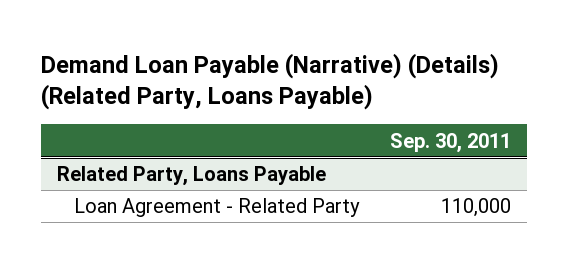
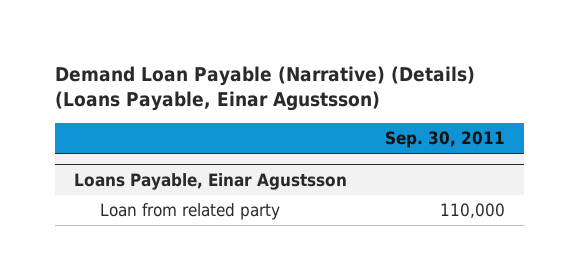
- Demand Loan Payable (Narrative) (Details) (Related Party, Loans Payable)
+ Demand Loan Payable (Narrative) (Details) (Loans Payable, Einar Agustsson)
- Related Party, Loans Payable
- Loan Agreement - Related Party | 110,000
+ Loans Payable, Einar Agustsson
+ Loan from related party | 110,000

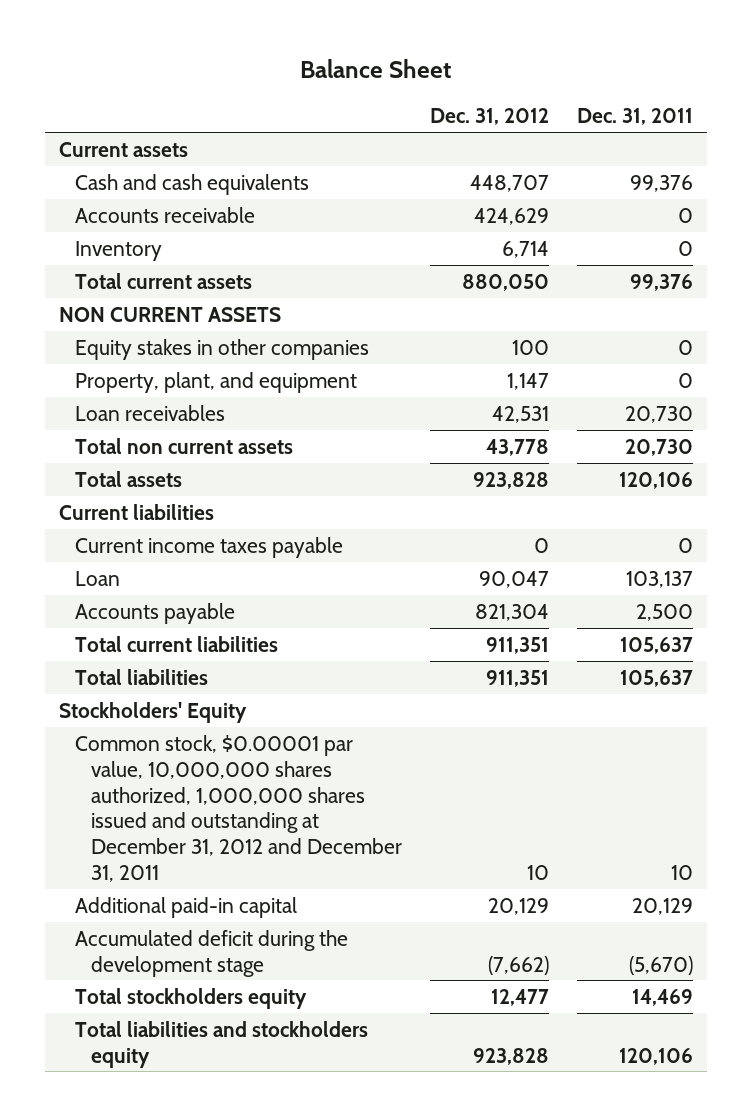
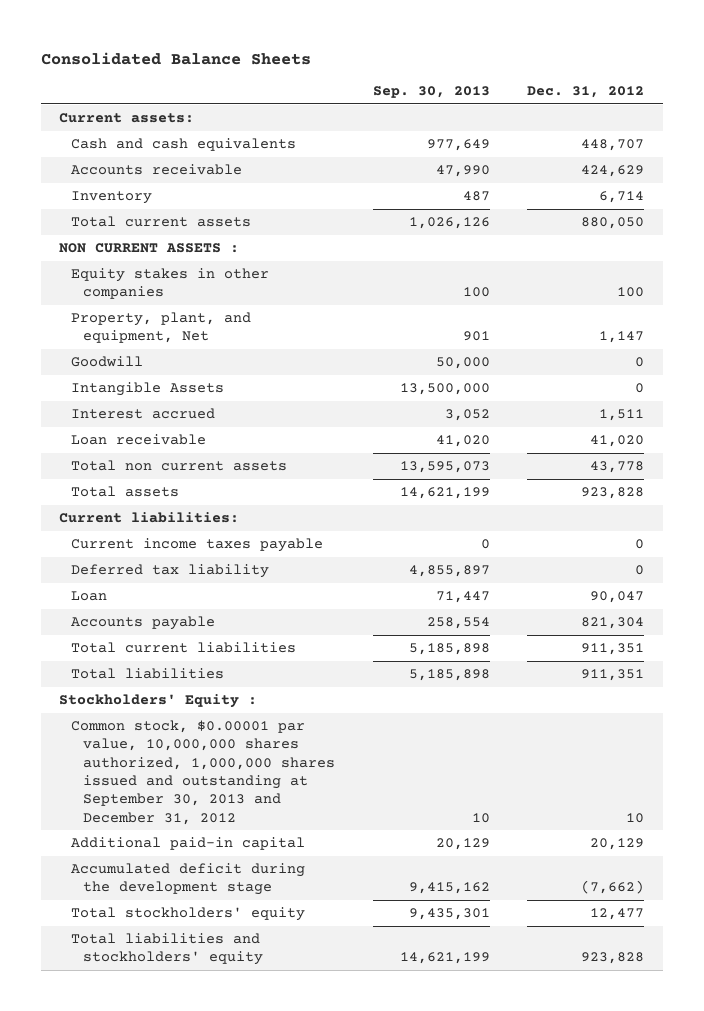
- Balance Sheet
+ Consolidated Balance Sheets
- | Dec. 31, 2012 | Dec. 31, 2011
+ | Sep. 30, 2013 | Dec. 31, 2012
- Current assets
+ Current assets:
- NON CURRENT ASSETS
+ NON CURRENT ASSETS :
- Property, plant, and equipment | 1,147 | 0
- Loan receivables | 42,531 | 20,730
+ Property, plant, and equipment, Net | 901 | 1,147
+ Goodwill | 50,000 | 0
+ Intangible Assets | 13,500,000 | 0
+ Interest accrued | 3,052 | 1,511
+ Loan receivable | 41,020 | 41,020
- Current liabilities
+ Current liabilities:
+ Deferred tax liability | 4,855,897 | 0
- Stockholders' Equity
- Common stock, $0.00001 par value, 10,000,000 shares authorized, 1,000,000 shares issued and outstanding at December 31, 2012 and December 31, 2011 | 10 | 10
+ Stockholders' Equity :
+ Common stock, $0.00001 par value, 10,000,000 shares authorized, 1,000,000 shares issued and outstanding at September 30, 2013 and December 31, 2012 | 10 | 10
- Total stockholders equity | 12,477 | 14,469
- Total liabilities and stockholders equity | 923,828 | 120,106
+ Total stockholders' equity | 9,435,301 | 12,477
+ Total liabilities and stockholders' equity | 14,621,199 | 923,828

